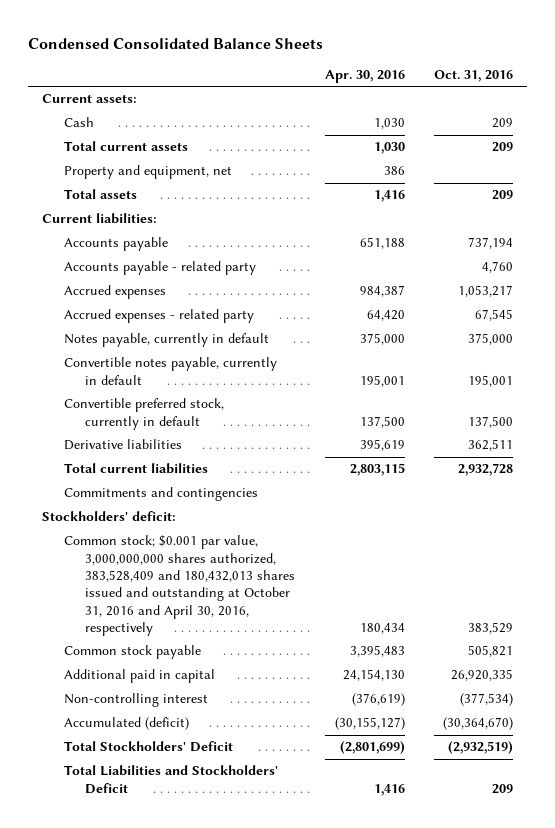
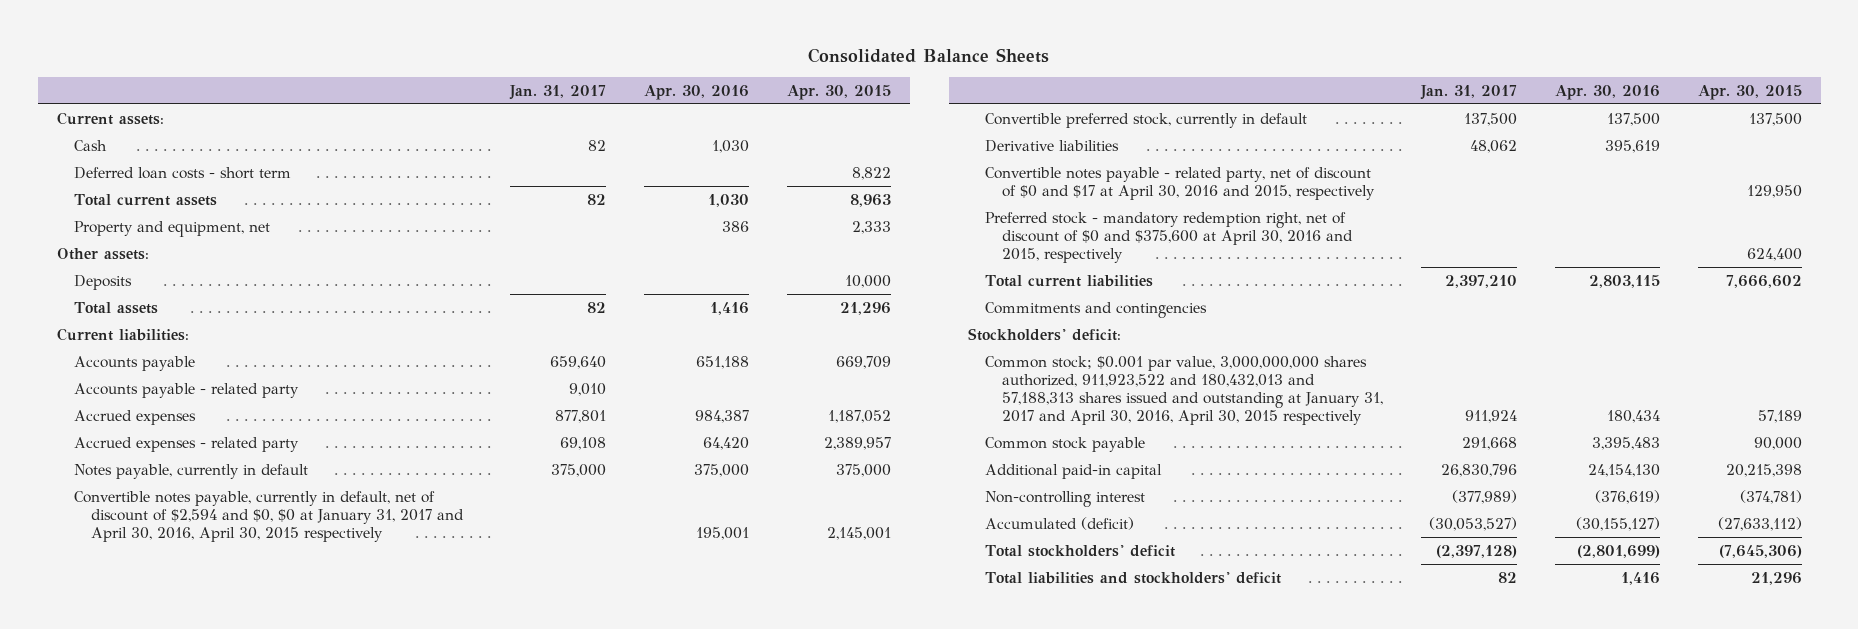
- Condensed Consolidated Balance Sheets
+ Consolidated Balance Sheets
- | Apr. 30, 2016 | Oct. 31, 2016
+ | Jan. 31, 2017 | Apr. 30, 2016 | Apr. 30, 2015
+ Deferred loan costs - short term | | | 8,822
+ Other assets:
+ Deposits | | | 10,000
- Convertible notes payable, currently in default | 195,001 | 195,001
+ Convertible notes payable, currently in default, net of discount of $2,594 and $0, $0 at January 31, 2017 and April 30, 2016, April 30, 2015 respectively | | 195,001 | 2,145,001
+ Convertible notes payable - related party, net of discount of $0 and $17 at April 30, 2016 and 2015, respectively | | | 129,950
+ Preferred stock - mandatory redemption right, net of discount of $0 and $375,600 at April 30, 2016 and 2015, respectively | | | 624,400
- Common stock; $0.001 par value, 3,000,000,000 shares authorized, 383,528,409 and 180,432,013 shares issued and outstanding at October 31, 2016 and April 30, 2016, respectively | 180,434 | 383,529
+ Common stock; $0.001 par value, 3,000,000,000 shares authorized, 911,923,522 and 180,432,013 and 57,188,313 shares issued and outstanding at January 31, 2017 and April 30, 2016, April 30, 2015 respectively | 911,924 | 180,434 | 57,189
- Additional paid in capital | 24,154,130 | 26,920,335
+ Additional paid-in capital | 26,830,796 | 24,154,130 | 20,215,398
- Total Stockholders' Deficit | (2,801,699) | (2,932,519)
- Total Liabilities and Stockholders' Deficit | 1,416 | 209
+ Total stockholders' deficit | (2,397,128) | (2,801,699) | (7,645,306)
+ Total liabilities and stockholders' deficit | 82 | 1,416 | 21,296

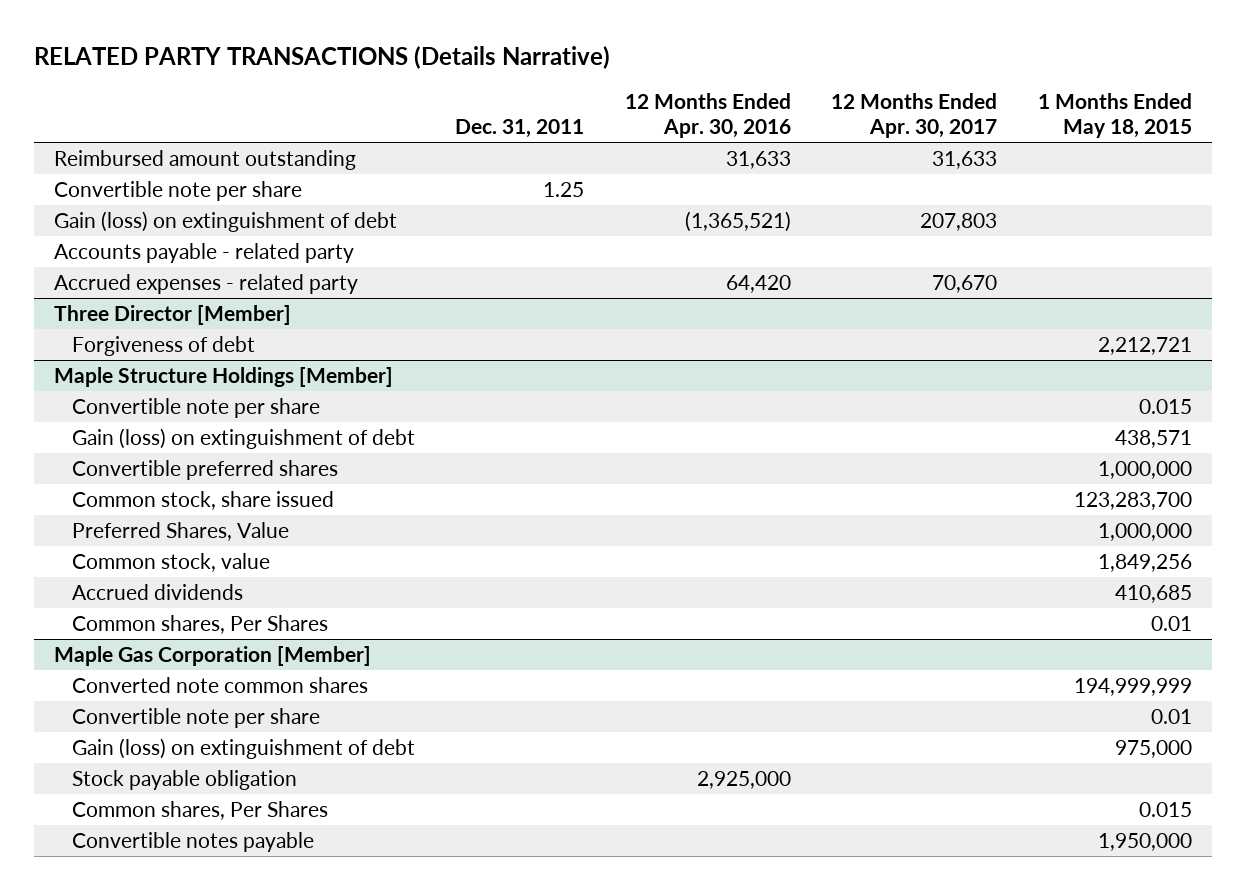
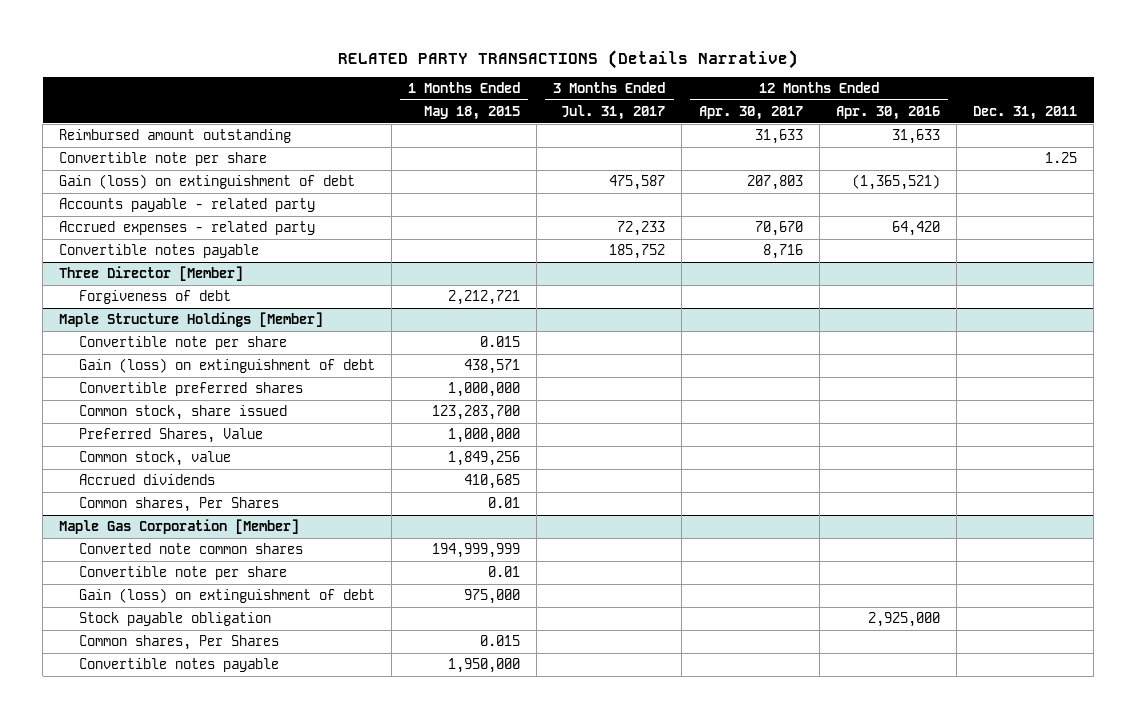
- | Dec. 31, 2011 | 12 Months Ended Apr. 30, 2016 | 12 Months Ended Apr. 30, 2017 | 1 Months Ended May 18, 2015
+ | 1 Months Ended May 18, 2015 | 3 Months Ended Jul. 31, 2017 | 12 Months Ended Apr. 30, 2017 | 12 Months Ended Apr. 30, 2016 | Dec. 31, 2011
+ Convertible notes payable | | 185,752 | 8,716 | |

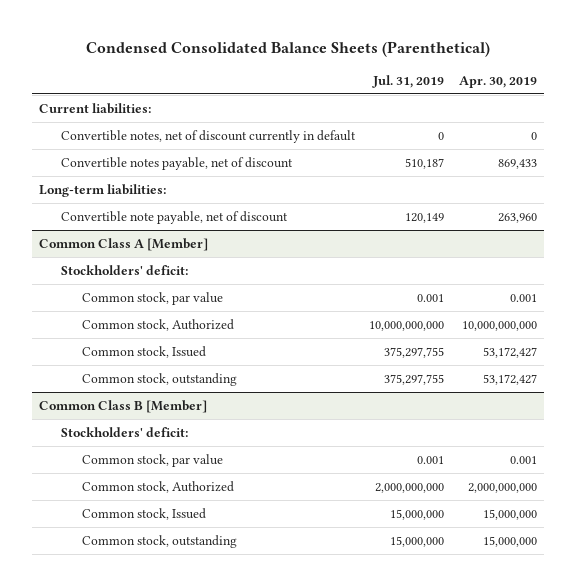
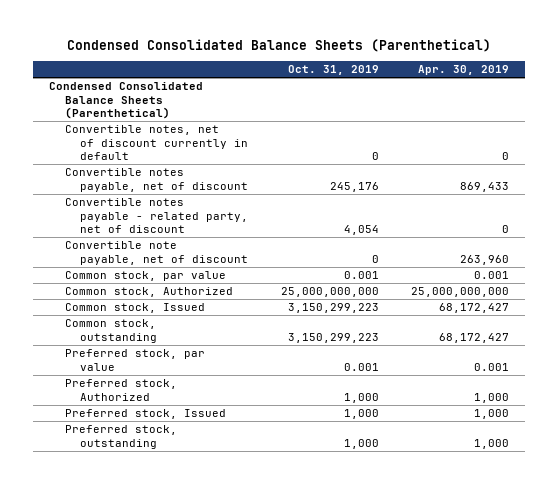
- | Jul. 31, 2019 | Apr. 30, 2019
+ | Oct. 31, 2019 | Apr. 30, 2019
- Current liabilities:
+ Condensed Consolidated Balance Sheets (Parenthetical)
- Long-term liabilities:
+ Convertible notes payable - related party, net of discount | 4,054 | 0
- Common Class A [Member]
- Stockholders' deficit:
- Common stock, Authorized | 10,000,000,000 | 10,000,000,000
- Common stock, Issued | 375,297,755 | 53,172,427
- Common stock, outstanding | 375,297,755 | 53,172,427
- Common Class B [Member]
- Stockholders' deficit:
- Common stock, par value | 0.001 | 0.001
- Common stock, Authorized | 2,000,000,000 | 2,000,000,000
- Common stock, Issued | 15,000,000 | 15,000,000
- Common stock, outstanding | 15,000,000 | 15,000,000
+ Common stock, Authorized | 25,000,000,000 | 25,000,000,000
+ Common stock, Issued | 3,150,299,223 | 68,172,427
+ Common stock, outstanding | 3,150,299,223 | 68,172,427
+ Preferred stock, par value | 0.001 | 0.001
+ Preferred stock, Authorized | 1,000 | 1,000
+ Preferred stock, Issued | 1,000 | 1,000
+ Preferred stock, outstanding | 1,000 | 1,000

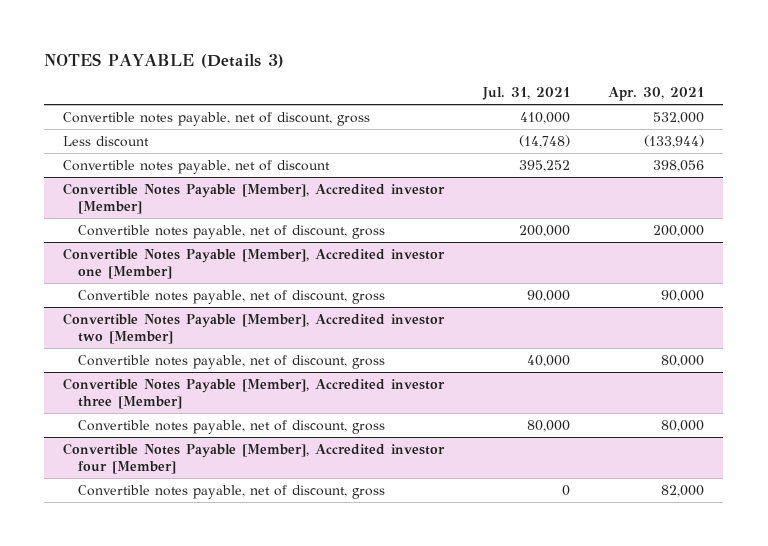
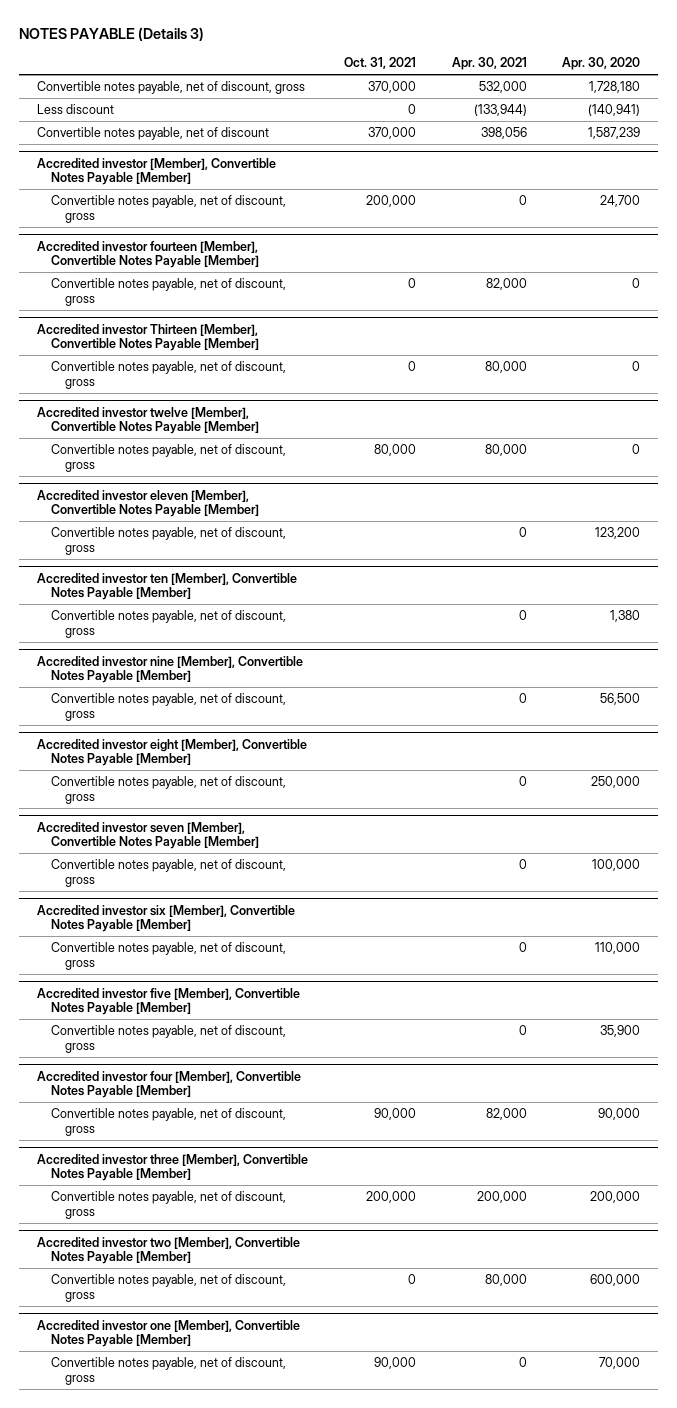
- | Jul. 31, 2021 | Apr. 30, 2021
+ | Oct. 31, 2021 | Apr. 30, 2021 | Apr. 30, 2020
- Convertible Notes Payable [Member], Accredited investor [Member]
- Convertible notes payable, net of discount, gross | 200,000 | 200,000
- Convertible Notes Payable [Member], Accredited investor one [Member]
- Convertible notes payable, net of discount, gross | 90,000 | 90,000
- Convertible Notes Payable [Member], Accredited investor two [Member]
+ Accredited investor [Member], Convertible Notes Payable [Member]
+ Convertible notes payable, net of discount, gross | 200,000 | 0 | 24,700
+ Accredited investor fourteen [Member], Convertible Notes Payable [Member]
+ Convertible notes payable, net of discount, gross | 0 | 82,000 | 0
+ Accredited investor Thirteen [Member], Convertible Notes Payable [Member]
- Convertible Notes Payable [Member], Accredited investor three [Member]
+ Accredited investor twelve [Member], Convertible Notes Payable [Member]
- Convertible Notes Payable [Member], Accredited investor four [Member]
+ Accredited investor eleven [Member], Convertible Notes Payable [Member]
+ Convertible notes payable, net of discount, gross | | 0 | 123,200
+ Accredited investor ten [Member], Convertible Notes Payable [Member]
+ Convertible notes payable, net of discount, gross | | 0 | 1,380
+ Accredited investor nine [Member], Convertible Notes Payable [Member]
+ Convertible notes payable, net of discount, gross | | 0 | 56,500
+ Accredited investor eight [Member], Convertible Notes Payable [Member]
+ Convertible notes payable, net of discount, gross | | 0 | 250,000
+ Accredited investor seven [Member], Convertible Notes Payable [Member]
+ Convertible notes payable, net of discount, gross | | 0 | 100,000
+ Accredited investor six [Member], Convertible Notes Payable [Member]
+ Convertible notes payable, net of discount, gross | | 0 | 110,000
+ Accredited investor five [Member], Convertible Notes Payable [Member]
+ Convertible notes payable, net of discount, gross | | 0 | 35,900
+ Accredited investor four [Member], Convertible Notes Payable [Member]
+ Accredited investor three [Member], Convertible Notes Payable [Member]
+ Convertible notes payable, net of discount, gross | 200,000 | 200,000 | 200,000
+ Accredited investor two [Member], Convertible Notes Payable [Member]
+ Convertible notes payable, net of discount, gross | 0 | 80,000 | 600,000
+ Accredited investor one [Member], Convertible Notes Payable [Member]
+ Convertible notes payable, net of discount, gross | 90,000 | 0 | 70,000

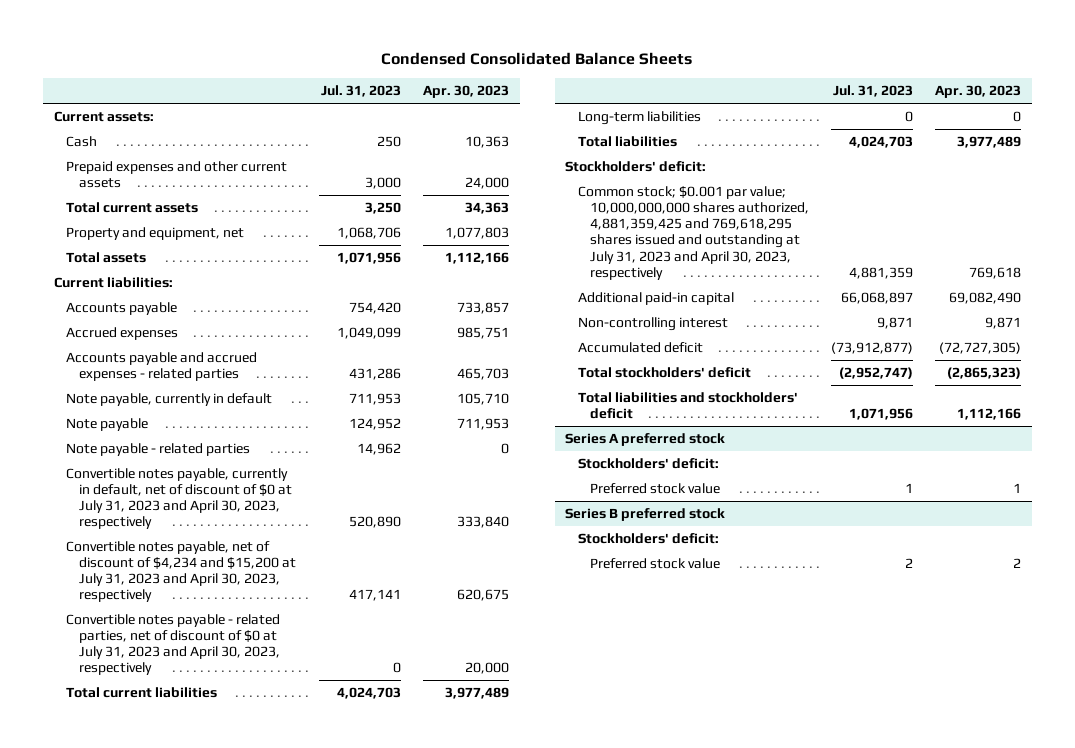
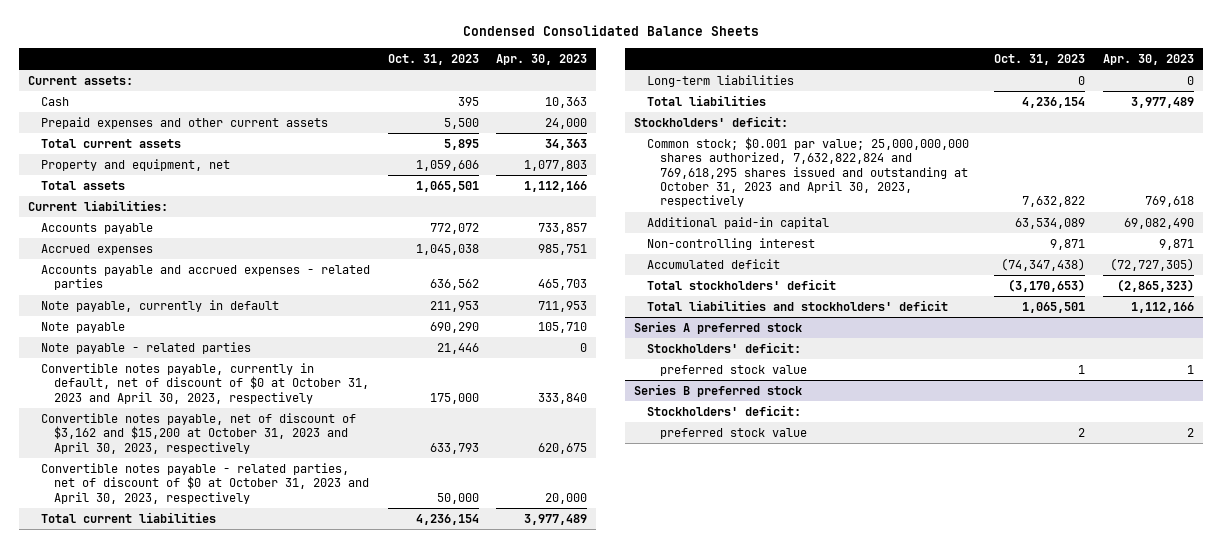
- | Jul. 31, 2023 | Apr. 30, 2023
+ | Oct. 31, 2023 | Apr. 30, 2023
- Note payable, currently in default | 711,953 | 105,710
- Note payable | 124,952 | 711,953
+ Note payable, currently in default | 211,953 | 711,953
+ Note payable | 690,290 | 105,710
- Convertible notes payable, currently in default, net of discount of $0 at July 31, 2023 and April 30, 2023, respectively | 520,890 | 333,840
- Convertible notes payable, net of discount of $4,234 and $15,200 at July 31, 2023 and April 30, 2023, respectively | 417,141 | 620,675
- Convertible notes payable - related parties, net of discount of $0 at July 31, 2023 and April 30, 2023, respectively | 0 | 20,000
+ Convertible notes payable, currently in default, net of discount of $0 at October 31, 2023 and April 30, 2023, respectively | 175,000 | 333,840
+ Convertible notes payable, net of discount of $3,162 and $15,200 at October 31, 2023 and April 30, 2023, respectively | 633,793 | 620,675
+ Convertible notes payable - related parties, net of discount of $0 at October 31, 2023 and April 30, 2023, respectively | 50,000 | 20,000
- Common stock; $0.001 par value; 10,000,000,000 shares authorized, 4,881,359,425 and 769,618,295 shares issued and outstanding at July 31, 2023 and April 30, 2023, respectively | 4,881,359 | 769,618
+ Common stock; $0.001 par value; 25,000,000,000 shares authorized, 7,632,822,824 and 769,618,295 shares issued and outstanding at October 31, 2023 and April 30, 2023, respectively | 7,632,822 | 769,618
@ Series A preferred stock
- Preferred stock value | 1 | 1
+ preferred stock value | 1 | 1
@ Series B preferred stock
- Preferred stock value | 2 | 2
+ preferred stock value | 2 | 2

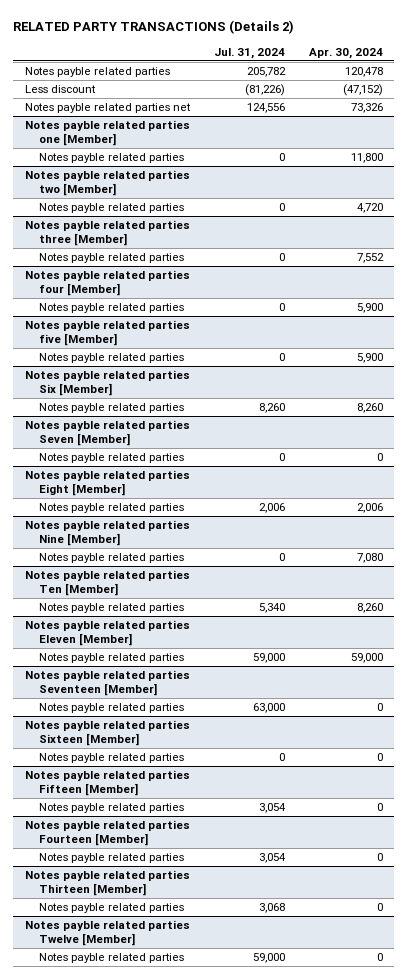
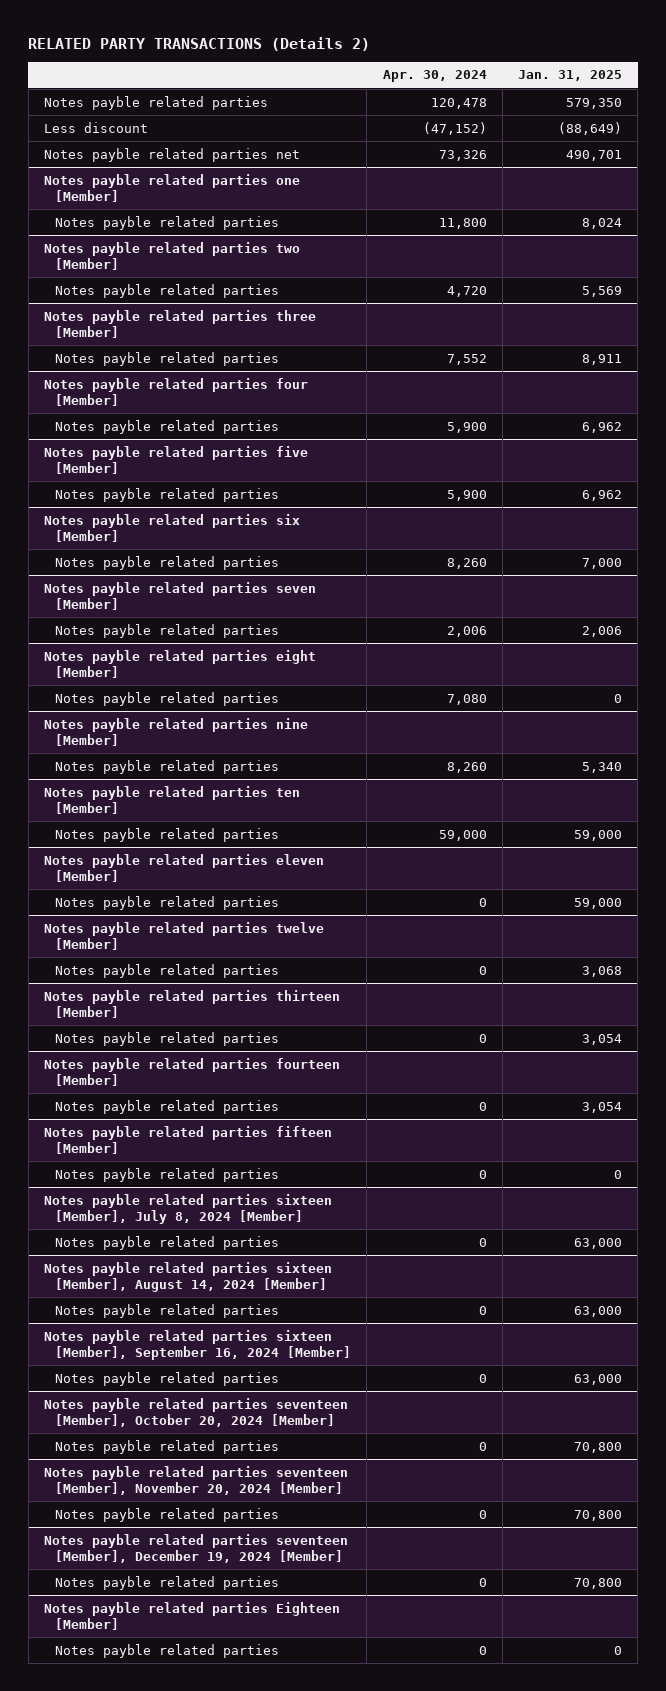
- | Jul. 31, 2024 | Apr. 30, 2024
+ | Apr. 30, 2024 | Jan. 31, 2025
- Notes payble related parties Six [Member]
+ Notes payble related parties six [Member]
- Notes payble related parties Seven [Member]
- Notes payble related parties | 0 | 0
- Notes payble related parties Eight [Member]
+ Notes payble related parties seven [Member]
- Notes payble related parties Nine [Member]
+ Notes payble related parties eight [Member]
- Notes payble related parties Ten [Member]
+ Notes payble related parties nine [Member]
- Notes payble related parties Eleven [Member]
+ Notes payble related parties ten [Member]
- Notes payble related parties Seventeen [Member]
+ Notes payble related parties eleven [Member]
- Notes payble related parties Sixteen [Member]
+ Notes payble related parties twelve [Member]
- Notes payble related parties Fifteen [Member]
+ Notes payble related parties thirteen [Member]
- Notes payble related parties Fourteen [Member]
+ Notes payble related parties fourteen [Member]
- Notes payble related parties Thirteen [Member]
+ Notes payble related parties fifteen [Member]
- Notes payble related parties Twelve [Member]
+ Notes payble related parties sixteen [Member], July 8, 2024 [Member]
+ Notes payble related parties sixteen [Member], August 14, 2024 [Member]
+ Notes payble related parties | 0 | 63,000
+ Notes payble related parties sixteen [Member], September 16, 2024 [Member]
+ Notes payble related parties | 0 | 63,000
+ Notes payble related parties seventeen [Member], October 20, 2024 [Member]
+ Notes payble related parties | 0 | 70,800
+ Notes payble related parties seventeen [Member], November 20, 2024 [Member]
+ Notes payble related parties | 0 | 70,800
+ Notes payble related parties seventeen [Member], December 19, 2024 [Member]
+ Notes payble related parties | 0 | 70,800
+ Notes payble related parties Eighteen [Member]
+ Notes payble related parties | 0 | 0

